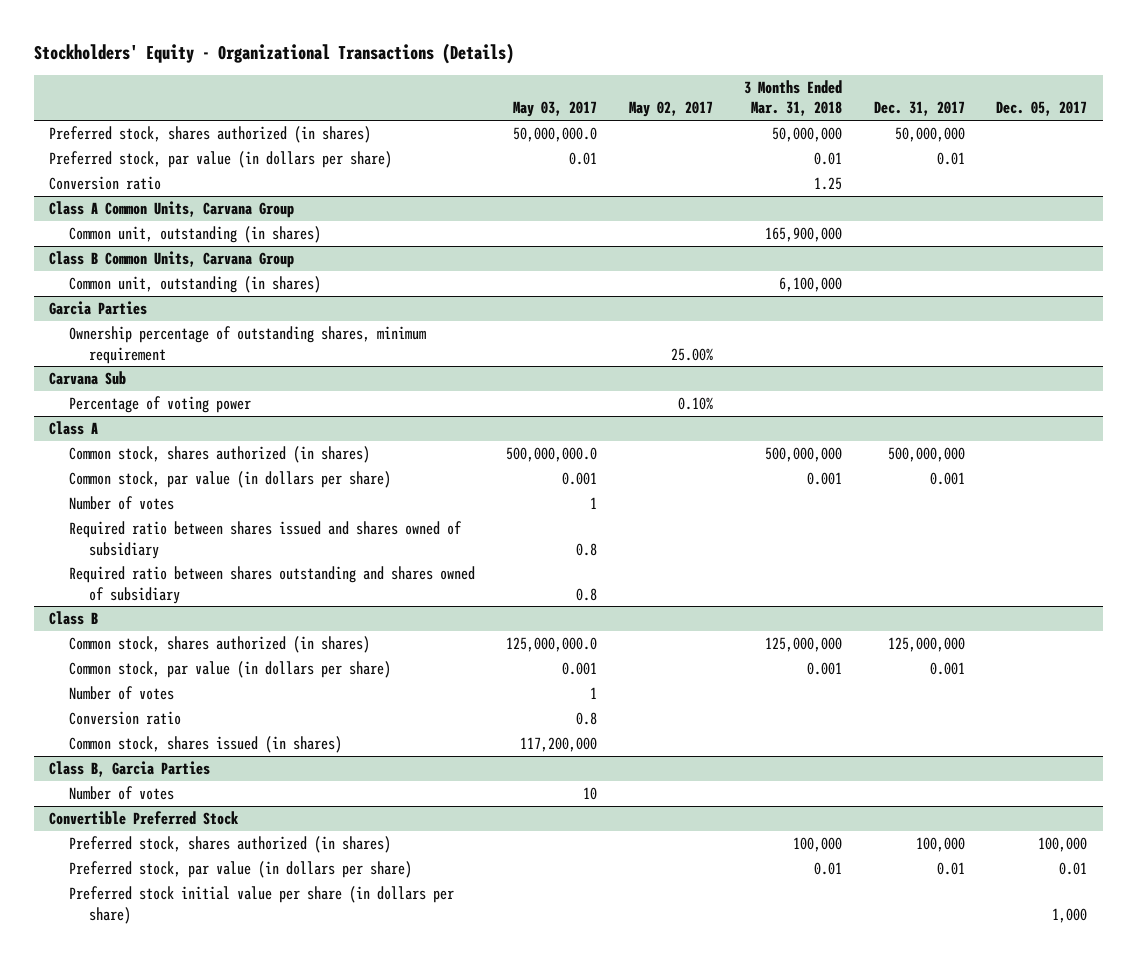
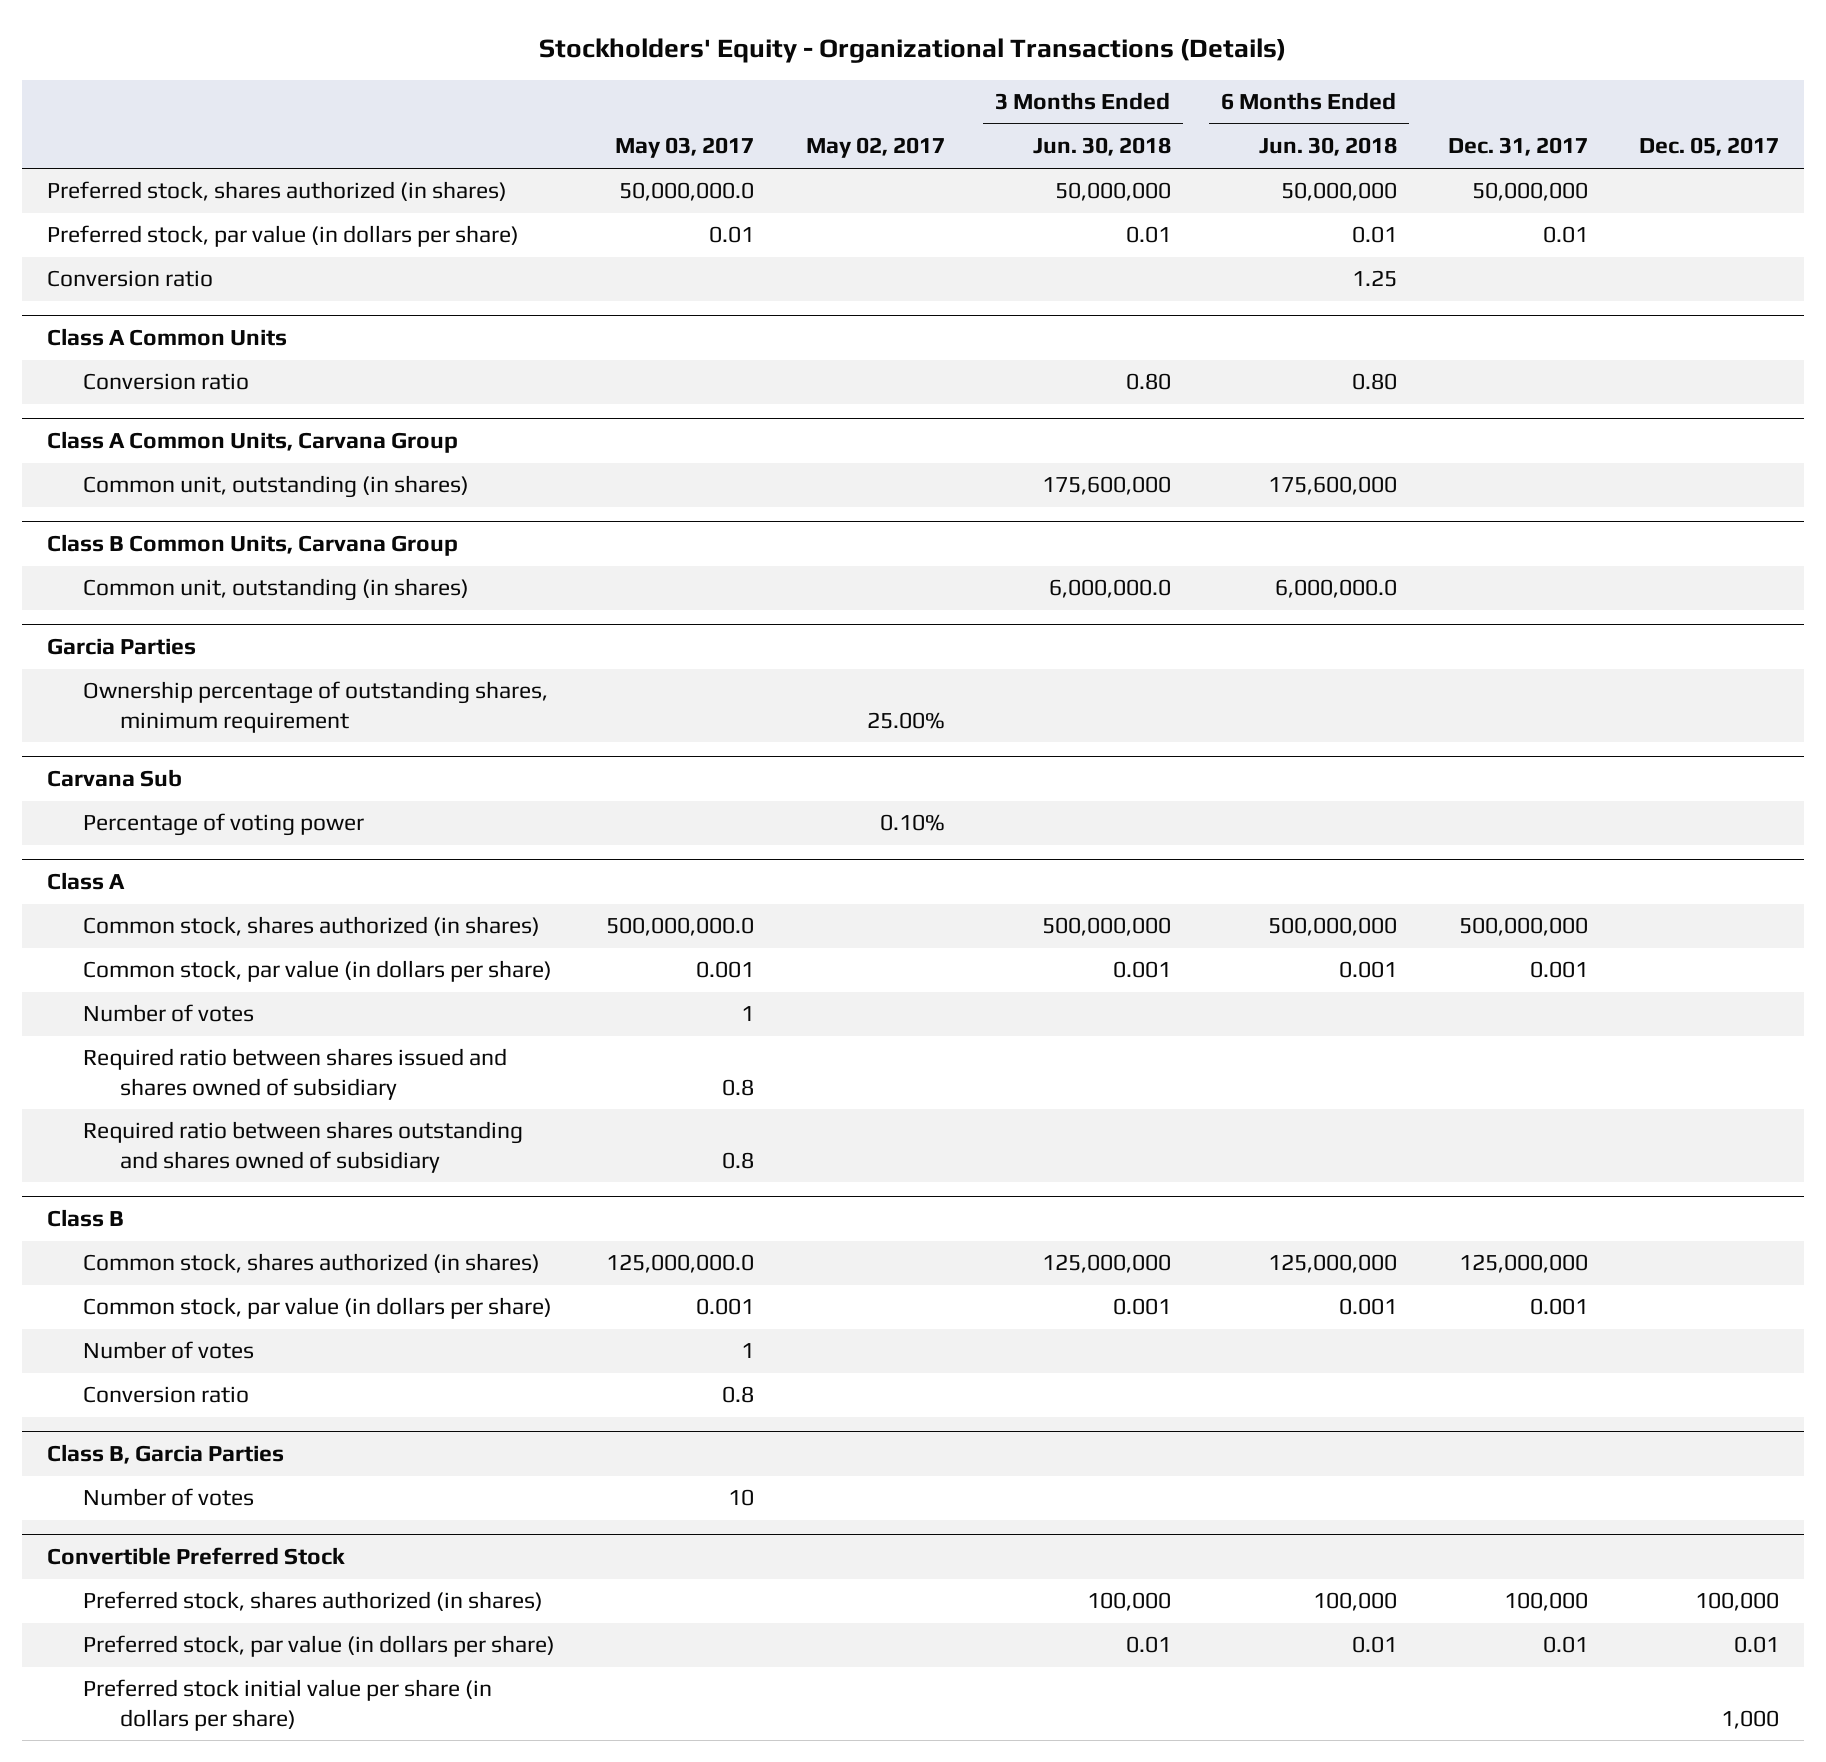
- | May 03, 2017 | May 02, 2017 | 3 Months Ended Mar. 31, 2018 | Dec. 31, 2017 | Dec. 05, 2017
+ | May 03, 2017 | May 02, 2017 | 3 Months Ended Jun. 30, 2018 | 6 Months Ended Jun. 30, 2018 | Dec. 31, 2017 | Dec. 05, 2017
+ Class A Common Units
+ Conversion ratio | | | 0.80 | 0.80 | |
@ Class B
- Common stock, shares issued (in shares) | 117,200,000 | | | |

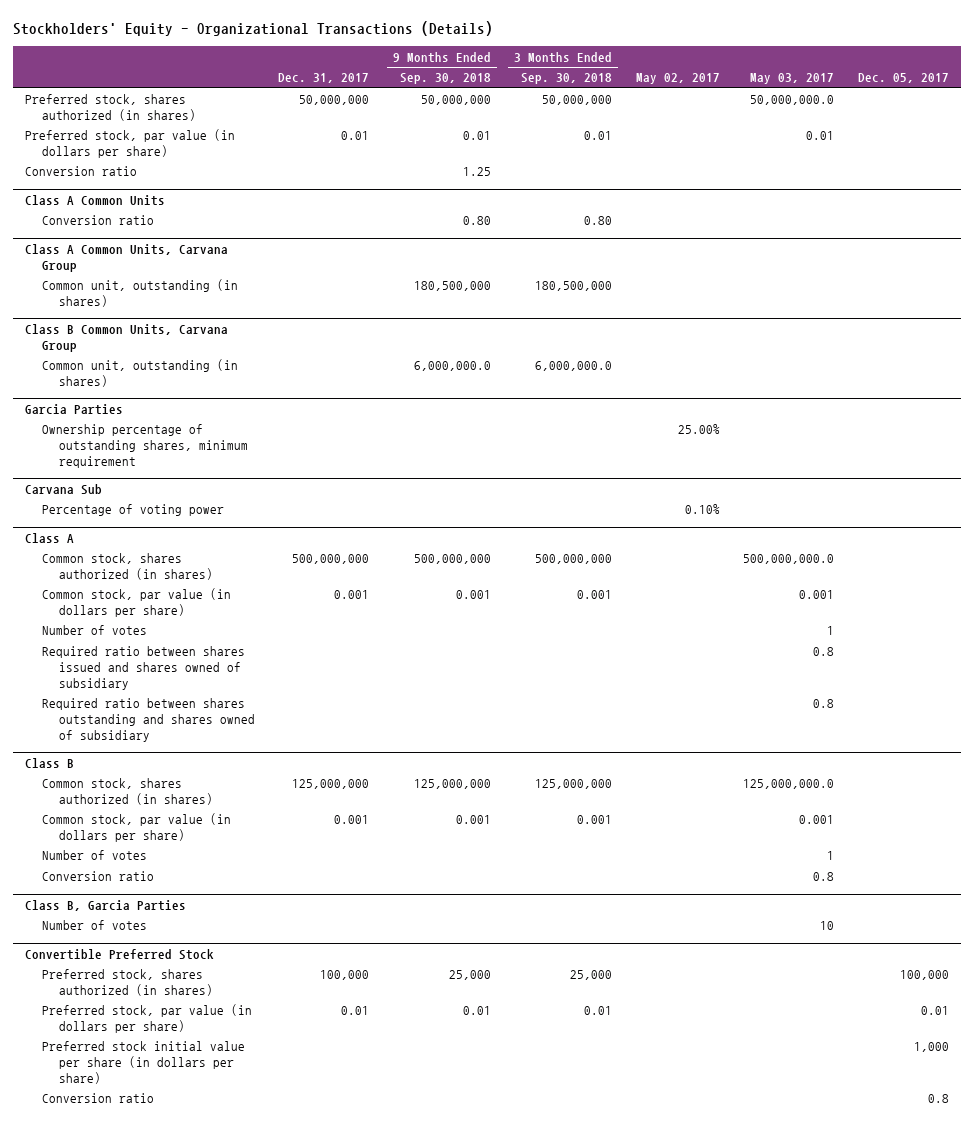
- | May 03, 2017 | May 02, 2017 | 3 Months Ended Jun. 30, 2018 | 6 Months Ended Jun. 30, 2018 | Dec. 31, 2017 | Dec. 05, 2017
+ | Dec. 31, 2017 | 9 Months Ended Sep. 30, 2018 | 3 Months Ended Sep. 30, 2018 | May 02, 2017 | May 03, 2017 | Dec. 05, 2017
@ Convertible Preferred Stock
+ Conversion ratio | | | | | | 0.8

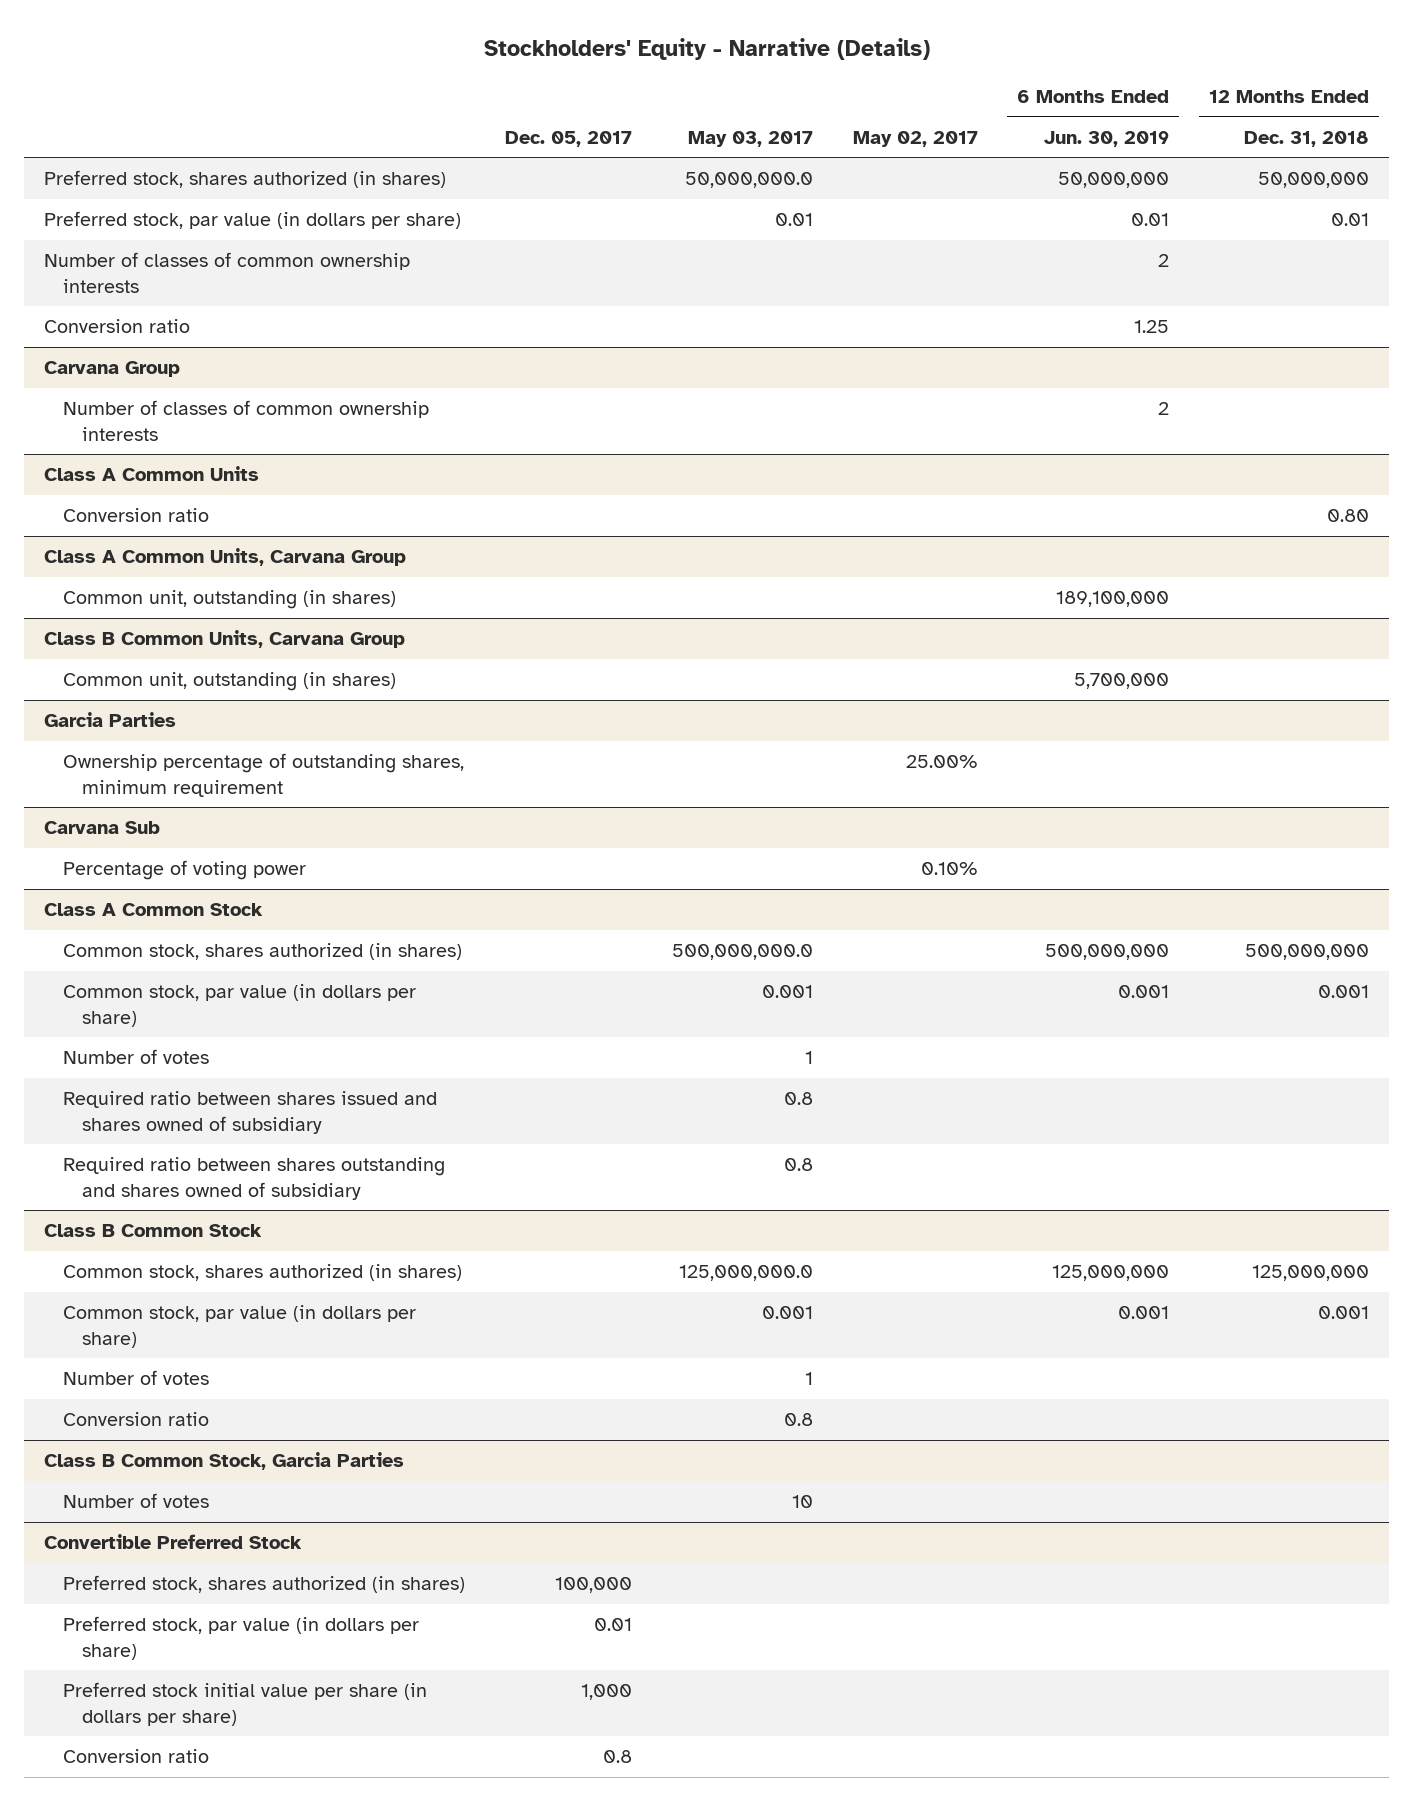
- Stockholders' Equity - Organizational Transactions (Details)
+ Stockholders' Equity - Narrative (Details)
- | Dec. 31, 2017 | 9 Months Ended Sep. 30, 2018 | 3 Months Ended Sep. 30, 2018 | May 02, 2017 | May 03, 2017 | Dec. 05, 2017
+ | Dec. 05, 2017 | May 03, 2017 | May 02, 2017 | 6 Months Ended Jun. 30, 2019 | 12 Months Ended Dec. 31, 2018
+ Number of classes of common ownership interests | | | | 2 |
+ Carvana Group
+ Number of classes of common ownership interests | | | | 2 |
- Class A
+ Class A Common Stock
- Class B
+ Class B Common Stock
- Class B, Garcia Parties
+ Class B Common Stock, Garcia Parties

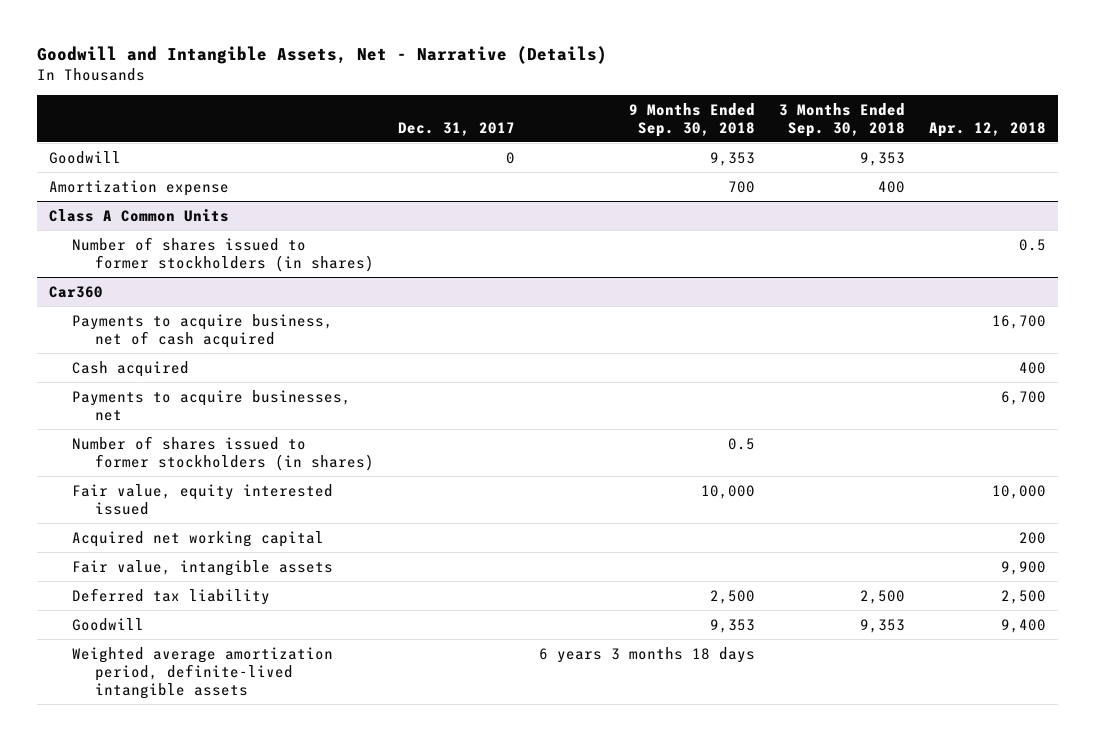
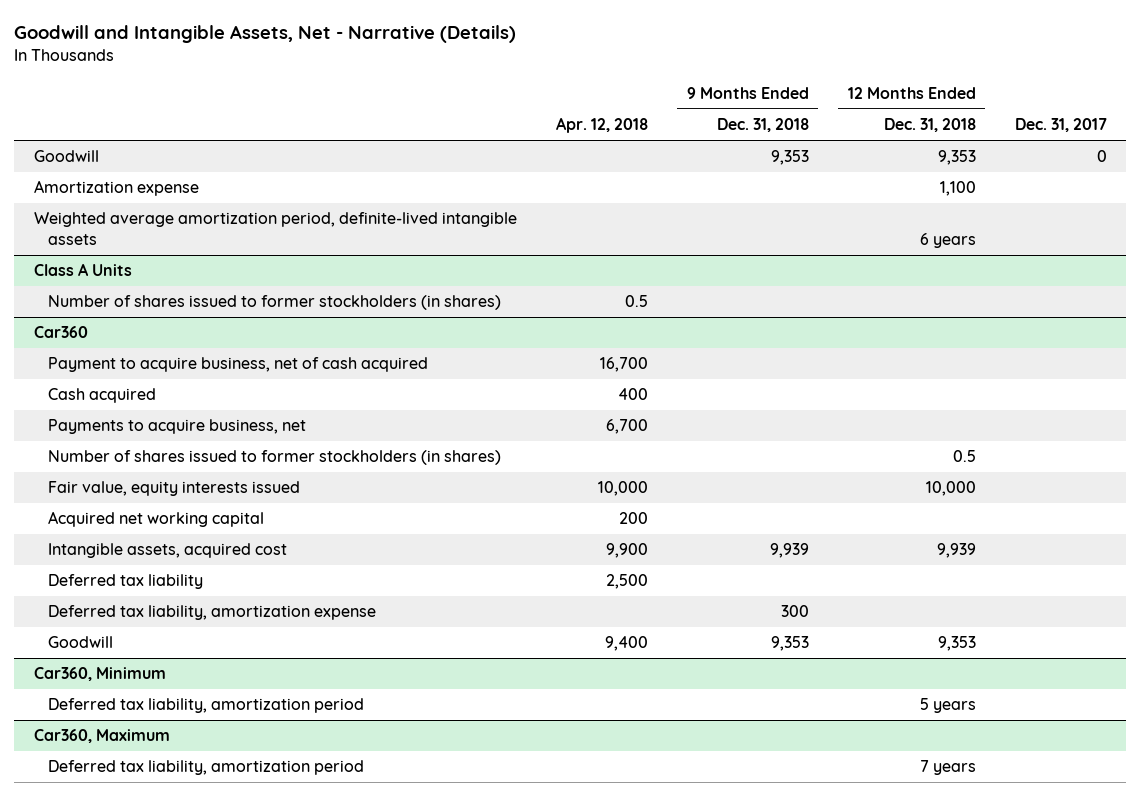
- | Dec. 31, 2017 | 9 Months Ended Sep. 30, 2018 | 3 Months Ended Sep. 30, 2018 | Apr. 12, 2018
+ | Apr. 12, 2018 | 9 Months Ended Dec. 31, 2018 | 12 Months Ended Dec. 31, 2018 | Dec. 31, 2017
- Class A Common Units
+ Weighted average amortization period, definite-lived intangible assets | | | 6 years |
+ Class A Units
@ Car360
- Payments to acquire business, net of cash acquired | | | | 16,700
+ Payment to acquire business, net of cash acquired | 16,700 | | |
- Payments to acquire businesses, net | | | | 6,700
+ Payments to acquire business, net | 6,700 | | |
- Fair value, equity interested issued | | 10,000 | | 10,000
+ Fair value, equity interests issued | 10,000 | | 10,000 |
- Fair value, intangible assets | | | | 9,900
+ Intangible assets, acquired cost | 9,900 | 9,939 | 9,939 |
+ Deferred tax liability, amortization expense | | 300 | |
- Weighted average amortization period, definite-lived intangible assets | | 6 years 3 months 18 days | |
+ Car360, Minimum
+ Deferred tax liability, amortization period | | | 5 years |
+ Car360, Maximum
+ Deferred tax liability, amortization period | | | 7 years |

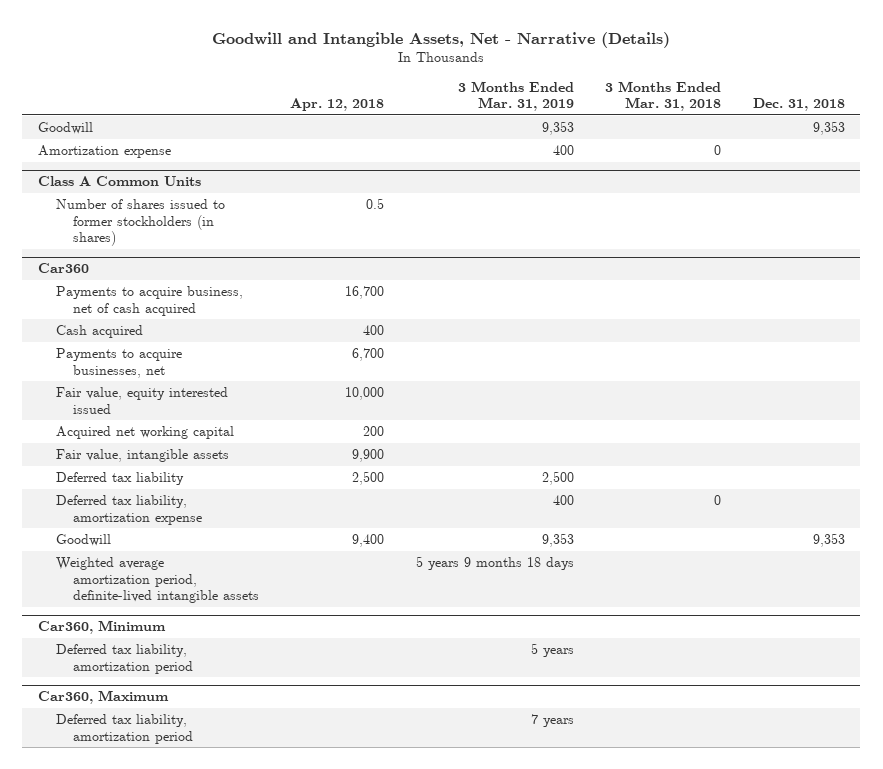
- | Apr. 12, 2018 | 9 Months Ended Dec. 31, 2018 | 12 Months Ended Dec. 31, 2018 | Dec. 31, 2017
+ | Apr. 12, 2018 | 3 Months Ended Mar. 31, 2019 | 3 Months Ended Mar. 31, 2018 | Dec. 31, 2018
- Weighted average amortization period, definite-lived intangible assets | | | 6 years |
- Class A Units
+ Class A Common Units
@ Car360
- Payment to acquire business, net of cash acquired | 16,700 | | |
+ Payments to acquire business, net of cash acquired | 16,700 | | |
- Payments to acquire business, net | 6,700 | | |
- Number of shares issued to former stockholders (in shares) | | | 0.5 |
- Fair value, equity interests issued | 10,000 | | 10,000 |
+ Payments to acquire businesses, net | 6,700 | | |
+ Fair value, equity interested issued | 10,000 | | |
- Intangible assets, acquired cost | 9,900 | 9,939 | 9,939 |
+ Fair value, intangible assets | 9,900 | | |
+ Weighted average amortization period, definite-lived intangible assets | | 5 years 9 months 18 days | |

